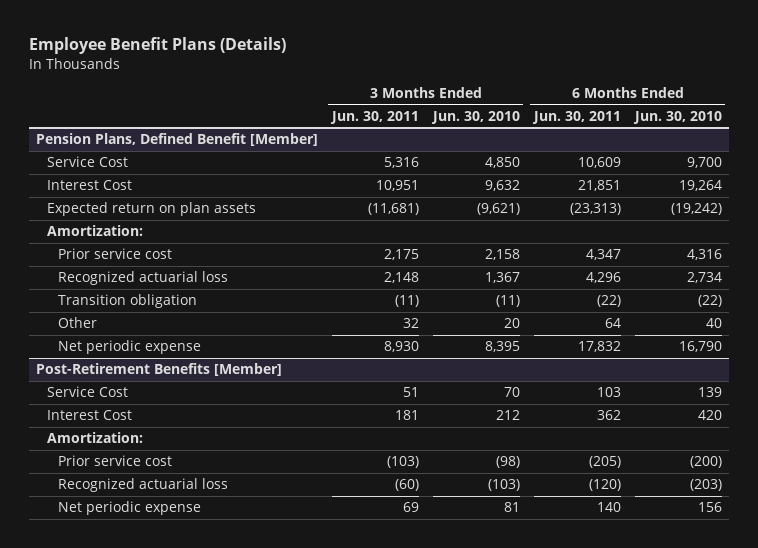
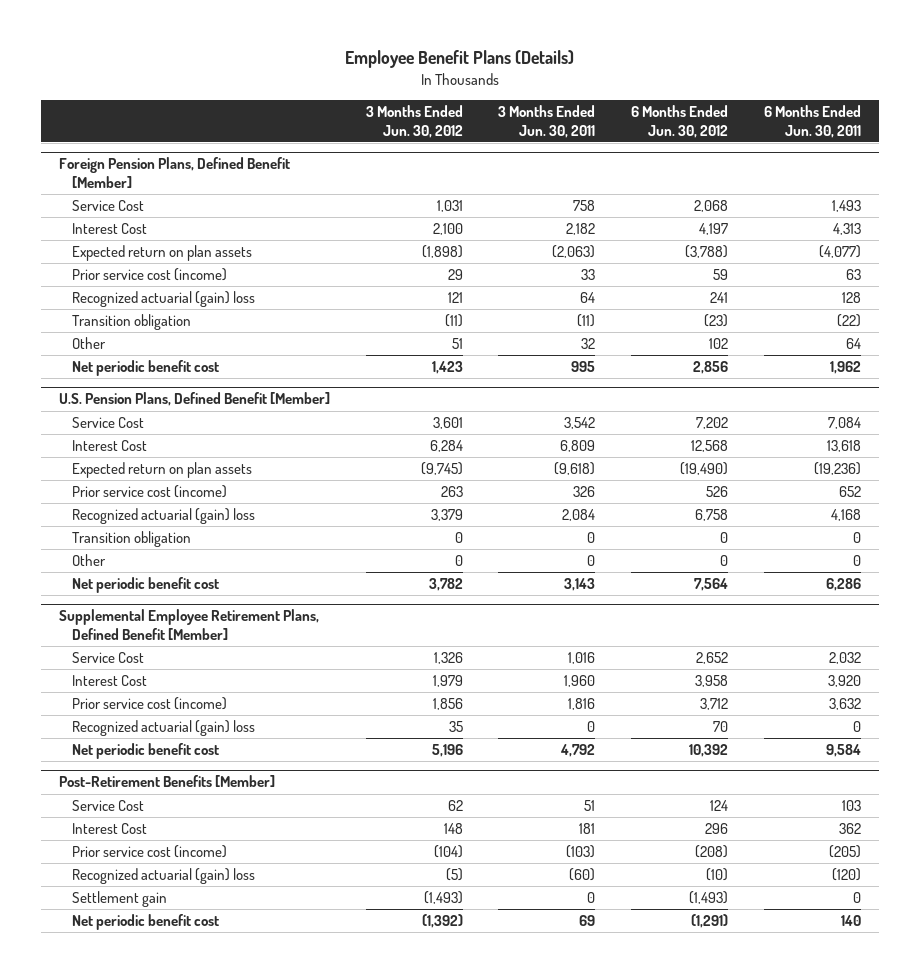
- | 3 Months Ended Jun. 30, 2011 | 3 Months Ended Jun. 30, 2010 | 6 Months Ended Jun. 30, 2011 | 6 Months Ended Jun. 30, 2010
+ | 3 Months Ended Jun. 30, 2012 | 3 Months Ended Jun. 30, 2011 | 6 Months Ended Jun. 30, 2012 | 6 Months Ended Jun. 30, 2011
- Pension Plans, Defined Benefit [Member]
- Service Cost | 5,316 | 4,850 | 10,609 | 9,700
- Interest Cost | 10,951 | 9,632 | 21,851 | 19,264
- Expected return on plan assets | (11,681) | (9,621) | (23,313) | (19,242)
- Amortization:
- Prior service cost | 2,175 | 2,158 | 4,347 | 4,316
- Recognized actuarial loss | 2,148 | 1,367 | 4,296 | 2,734
+ Foreign Pension Plans, Defined Benefit [Member]
+ Service Cost | 1,031 | 758 | 2,068 | 1,493
+ Interest Cost | 2,100 | 2,182 | 4,197 | 4,313
+ Expected return on plan assets | (1,898) | (2,063) | (3,788) | (4,077)
+ Prior service cost (income) | 29 | 33 | 59 | 63
+ Recognized actuarial (gain) loss | 121 | 64 | 241 | 128
- Net periodic expense | 8,930 | 8,395 | 17,832 | 16,790
+ Net periodic benefit cost | 1,423 | 995 | 2,856 | 1,962
+ U.S. Pension Plans, Defined Benefit [Member]
+ Service Cost | 3,601 | 3,542 | 7,202 | 7,084
+ Interest Cost | 6,284 | 6,809 | 12,568 | 13,618
+ Expected return on plan assets | (9,745) | (9,618) | (19,490) | (19,236)
+ Prior service cost (income) | 263 | 326 | 526 | 652
+ Recognized actuarial (gain) loss | 3,379 | 2,084 | 6,758 | 4,168
+ Transition obligation | 0 | 0 | 0 | 0
+ Other | 0 | 0 | 0 | 0
+ Net periodic benefit cost | 3,782 | 3,143 | 7,564 | 6,286
+ Supplemental Employee Retirement Plans, Defined Benefit [Member]
+ Service Cost | 1,326 | 1,016 | 2,652 | 2,032
+ Interest Cost | 1,979 | 1,960 | 3,958 | 3,920
+ Prior service cost (income) | 1,856 | 1,816 | 3,712 | 3,632
+ Recognized actuarial (gain) loss | 35 | 0 | 70 | 0
+ Net periodic benefit cost | 5,196 | 4,792 | 10,392 | 9,584
@ Post-Retirement Benefits [Member]
- Amortization:
- Prior service cost | (103) | (98) | (205) | (200)
- Recognized actuarial loss | (60) | (103) | (120) | (203)
- Net periodic expense | 69 | 81 | 140 | 156
+ Prior service cost (income) | (104) | (103) | (208) | (205)
+ Recognized actuarial (gain) loss | (5) | (60) | (10) | (120)
+ Settlement gain | (1,493) | 0 | (1,493) | 0
+ Net periodic benefit cost | (1,392) | 69 | (1,291) | 140

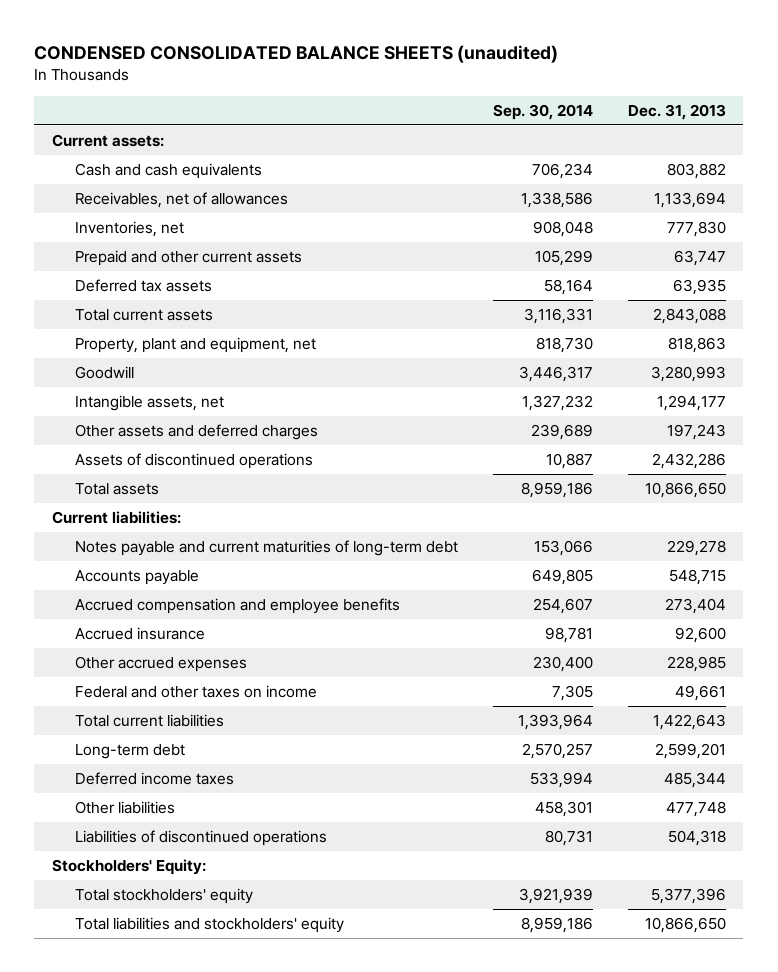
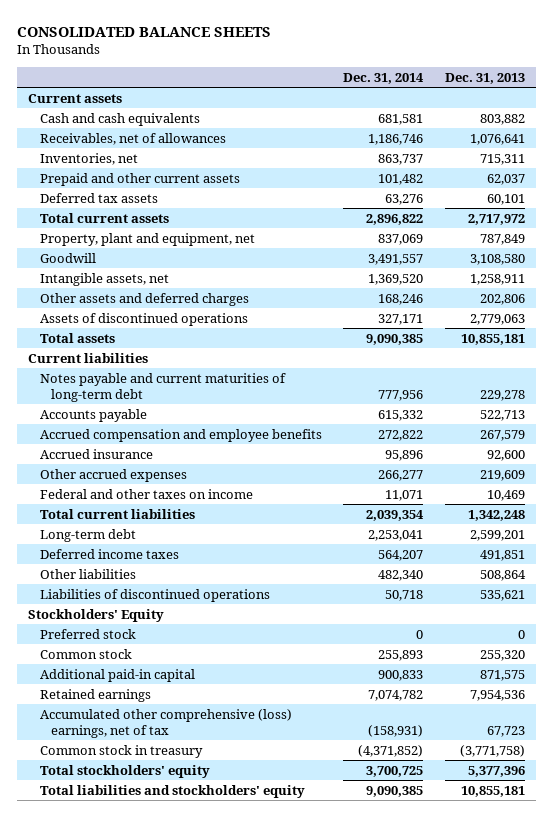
- CONDENSED CONSOLIDATED BALANCE SHEETS (unaudited)
+ CONSOLIDATED BALANCE SHEETS
- | Sep. 30, 2014 | Dec. 31, 2013
+ | Dec. 31, 2014 | Dec. 31, 2013
- Current assets:
+ Current assets
- Receivables, net of allowances | 1,338,586 | 1,133,694
- Inventories, net | 908,048 | 777,830
- Prepaid and other current assets | 105,299 | 63,747
- Deferred tax assets | 58,164 | 63,935
- Total current assets | 3,116,331 | 2,843,088
- Property, plant and equipment, net | 818,730 | 818,863
- Goodwill | 3,446,317 | 3,280,993
- Intangible assets, net | 1,327,232 | 1,294,177
- Other assets and deferred charges | 239,689 | 197,243
- Assets of discontinued operations | 10,887 | 2,432,286
- Total assets | 8,959,186 | 10,866,650
- Current liabilities:
+ Receivables, net of allowances | 1,186,746 | 1,076,641
+ Inventories, net | 863,737 | 715,311
+ Prepaid and other current assets | 101,482 | 62,037
+ Deferred tax assets | 63,276 | 60,101
+ Total current assets | 2,896,822 | 2,717,972
+ Property, plant and equipment, net | 837,069 | 787,849
+ Goodwill | 3,491,557 | 3,108,580
+ Intangible assets, net | 1,369,520 | 1,258,911
+ Other assets and deferred charges | 168,246 | 202,806
+ Assets of discontinued operations | 327,171 | 2,779,063
+ Total assets | 9,090,385 | 10,855,181
+ Current liabilities
- Accounts payable | 649,805 | 548,715
- Accrued compensation and employee benefits | 254,607 | 273,404
+ Accounts payable | 615,332 | 522,713
+ Accrued compensation and employee benefits | 272,822 | 267,579
- Other accrued expenses | 230,400 | 228,985
- Federal and other taxes on income | 7,305 | 49,661
- Total current liabilities | 1,393,964 | 1,422,643
+ Other accrued expenses | 266,277 | 219,609
+ Federal and other taxes on income | 11,071 | 10,469
+ Total current liabilities | 2,039,354 | 1,342,248
- Deferred income taxes | 533,994 | 485,344
- Other liabilities | 458,301 | 477,748
- Liabilities of discontinued operations | 80,731 | 504,318
- Stockholders' Equity:
+ Deferred income taxes | 564,207 | 491,851
+ Other liabilities | 482,340 | 508,864
+ Liabilities of discontinued operations | 50,718 | 535,621
+ Stockholders' Equity
+ Preferred stock | 0 | 0
+ Common stock | 255,893 | 255,320
+ Additional paid-in capital | 900,833 | 871,575
+ Retained earnings | 7,074,782 | 7,954,536
+ Accumulated other comprehensive (loss) earnings, net of tax | (158,931) | 67,723
+ Common stock in treasury | (4,371,852) | (3,771,758)
- Total liabilities and stockholders' equity | 8,959,186 | 10,866,650
+ Total liabilities and stockholders' equity | 9,090,385 | 10,855,181

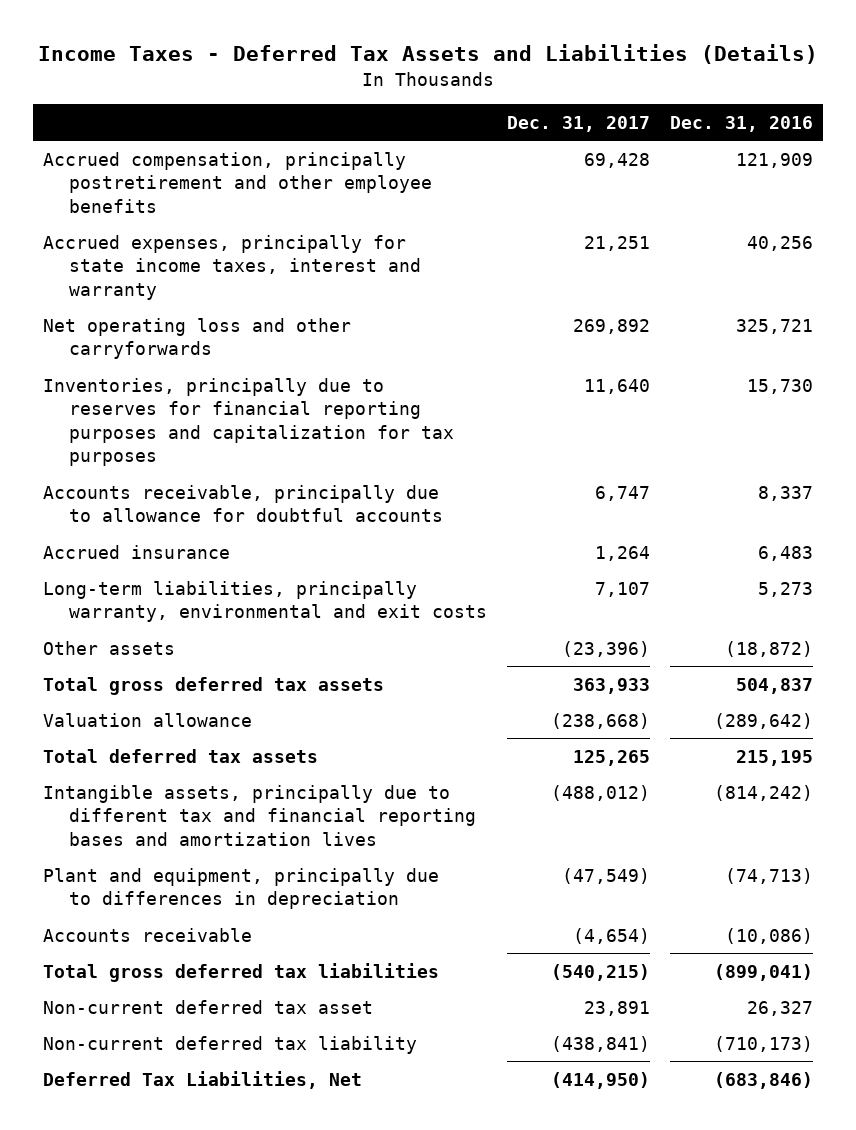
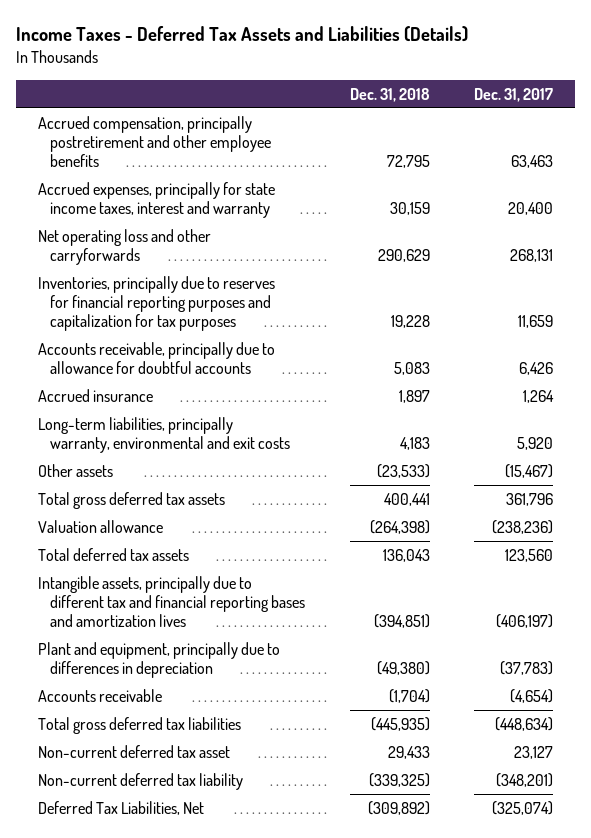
- | Dec. 31, 2017 | Dec. 31, 2016
+ | Dec. 31, 2018 | Dec. 31, 2017
- Accrued compensation, principally postretirement and other employee benefits | 69,428 | 121,909
- Accrued expenses, principally for state income taxes, interest and warranty | 21,251 | 40,256
- Net operating loss and other carryforwards | 269,892 | 325,721
- Inventories, principally due to reserves for financial reporting purposes and capitalization for tax purposes | 11,640 | 15,730
- Accounts receivable, principally due to allowance for doubtful accounts | 6,747 | 8,337
+ Accrued compensation, principally postretirement and other employee benefits | 72,795 | 63,463
+ Accrued expenses, principally for state income taxes, interest and warranty | 30,159 | 20,400
+ Net operating loss and other carryforwards | 290,629 | 268,131
+ Inventories, principally due to reserves for financial reporting purposes and capitalization for tax purposes | 19,228 | 11,659
+ Accounts receivable, principally due to allowance for doubtful accounts | 5,083 | 6,426
- Long-term liabilities, principally warranty, environmental and exit costs | 7,107 | 5,273
- Other assets | (23,396) | (18,872)
- Total gross deferred tax assets | 363,933 | 504,837
- Valuation allowance | (238,668) | (289,642)
- Total deferred tax assets | 125,265 | 215,195
- Intangible assets, principally due to different tax and financial reporting bases and amortization lives | (488,012) | (814,242)
- Plant and equipment, principally due to differences in depreciation | (47,549) | (74,713)
+ Long-term liabilities, principally warranty, environmental and exit costs | 4,183 | 5,920
+ Other assets | (23,533) | (15,467)
+ Total gross deferred tax assets | 400,441 | 361,796
+ Valuation allowance | (264,398) | (238,236)
+ Total deferred tax assets | 136,043 | 123,560
+ Intangible assets, principally due to different tax and financial reporting bases and amortization lives | (394,851) | (406,197)
+ Plant and equipment, principally due to differences in depreciation | (49,380) | (37,783)
- Total gross deferred tax liabilities | (540,215) | (899,041)
- Non-current deferred tax asset | 23,891 | 26,327
- Non-current deferred tax liability | (438,841) | (710,173)
- Deferred Tax Liabilities, Net | (414,950) | (683,846)
+ Total gross deferred tax liabilities | (445,935) | (448,634)
+ Non-current deferred tax asset | 29,433 | 23,127
+ Non-current deferred tax liability | (339,325) | (348,201)
+ Deferred Tax Liabilities, Net | (309,892) | (325,074)

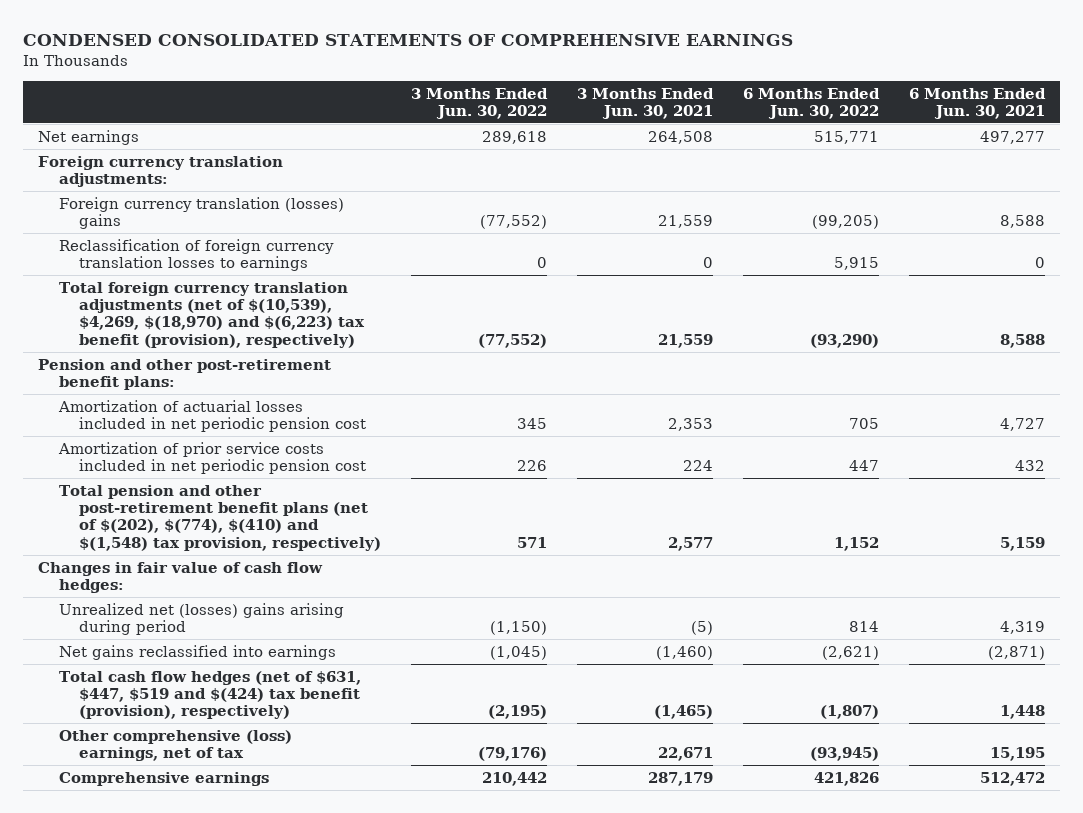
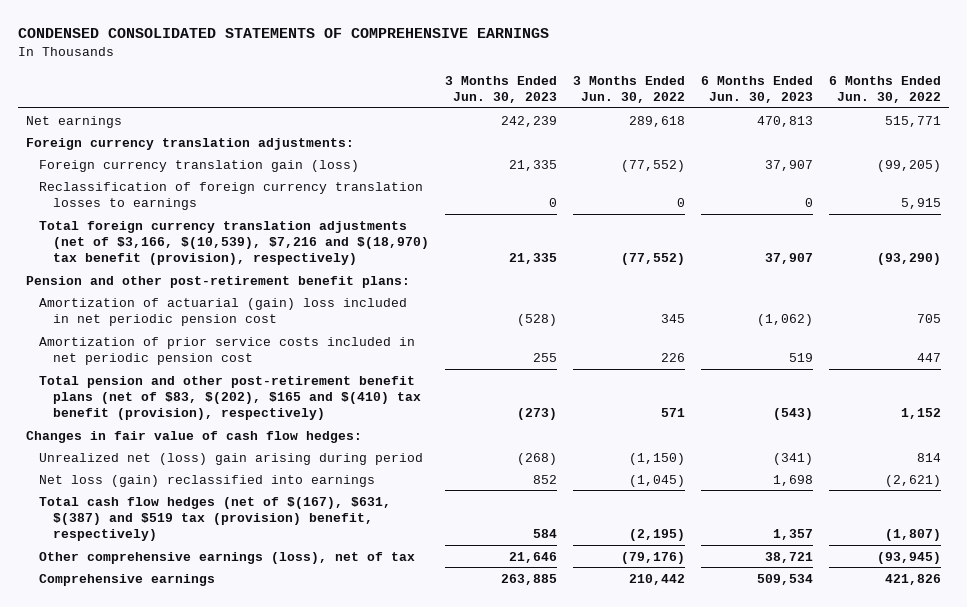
- | 3 Months Ended Jun. 30, 2022 | 3 Months Ended Jun. 30, 2021 | 6 Months Ended Jun. 30, 2022 | 6 Months Ended Jun. 30, 2021
+ | 3 Months Ended Jun. 30, 2023 | 3 Months Ended Jun. 30, 2022 | 6 Months Ended Jun. 30, 2023 | 6 Months Ended Jun. 30, 2022
- Foreign currency translation (losses) gains | (77,552) | 21,559 | (99,205) | 8,588
+ Foreign currency translation gain (loss) | 21,335 | (77,552) | 37,907 | (99,205)
- Total foreign currency translation adjustments (net of $(10,539), $4,269, $(18,970) and $(6,223) tax benefit (provision), respectively) | (77,552) | 21,559 | (93,290) | 8,588
+ Total foreign currency translation adjustments (net of $3,166, $(10,539), $7,216 and $(18,970) tax benefit (provision), respectively) | 21,335 | (77,552) | 37,907 | (93,290)
- Amortization of actuarial losses included in net periodic pension cost | 345 | 2,353 | 705 | 4,727
+ Amortization of actuarial (gain) loss included in net periodic pension cost | (528) | 345 | (1,062) | 705
- Total pension and other post-retirement benefit plans (net of $(202), $(774), $(410) and $(1,548) tax provision, respectively) | 571 | 2,577 | 1,152 | 5,159
+ Total pension and other post-retirement benefit plans (net of $83, $(202), $165 and $(410) tax benefit (provision), respectively) | (273) | 571 | (543) | 1,152
- Unrealized net (losses) gains arising during period | (1,150) | (5) | 814 | 4,319
- Net gains reclassified into earnings | (1,045) | (1,460) | (2,621) | (2,871)
- Total cash flow hedges (net of $631, $447, $519 and $(424) tax benefit (provision), respectively) | (2,195) | (1,465) | (1,807) | 1,448
- Other comprehensive (loss) earnings, net of tax | (79,176) | 22,671 | (93,945) | 15,195
+ Unrealized net (loss) gain arising during period | (268) | (1,150) | (341) | 814
+ Net loss (gain) reclassified into earnings | 852 | (1,045) | 1,698 | (2,621)
+ Total cash flow hedges (net of $(167), $631, $(387) and $519 tax (provision) benefit, respectively) | 584 | (2,195) | 1,357 | (1,807)
+ Other comprehensive earnings (loss), net of tax | 21,646 | (79,176) | 38,721 | (93,945)

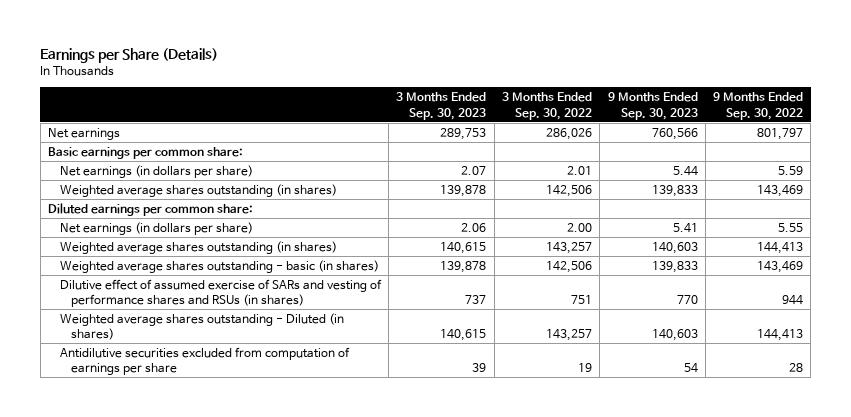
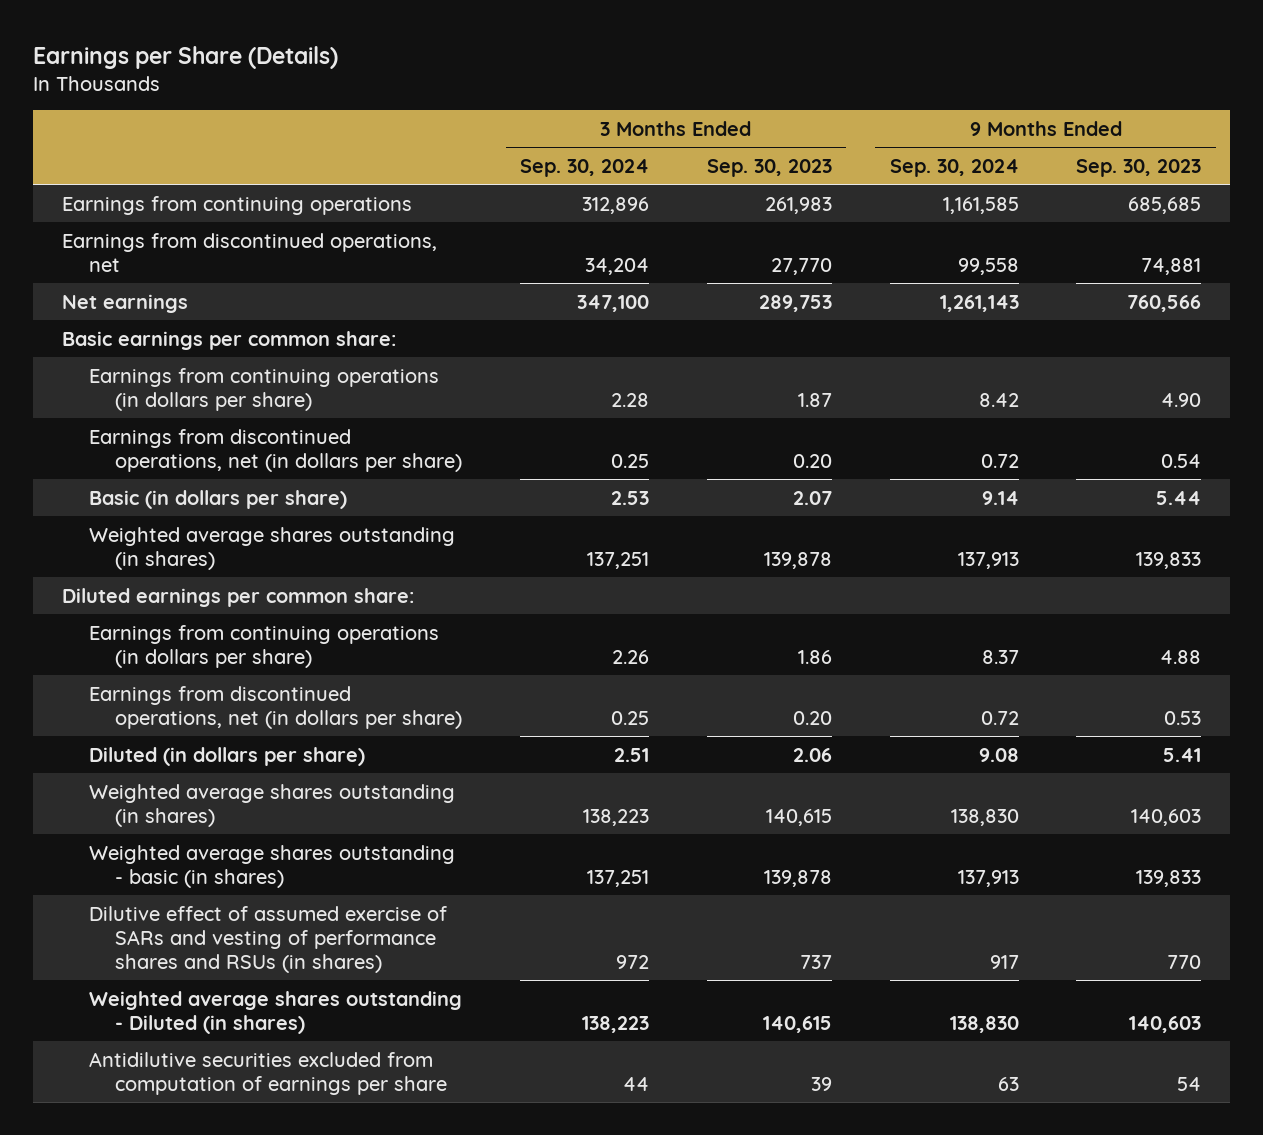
- | 3 Months Ended Sep. 30, 2023 | 3 Months Ended Sep. 30, 2022 | 9 Months Ended Sep. 30, 2023 | 9 Months Ended Sep. 30, 2022
+ | 3 Months Ended Sep. 30, 2024 | 3 Months Ended Sep. 30, 2023 | 9 Months Ended Sep. 30, 2024 | 9 Months Ended Sep. 30, 2023
+ Earnings from continuing operations | 312,896 | 261,983 | 1,161,585 | 685,685
+ Earnings from discontinued operations, net | 34,204 | 27,770 | 99,558 | 74,881
- Net earnings (in dollars per share) | 2.07 | 2.01 | 5.44 | 5.59
+ Earnings from continuing operations (in dollars per share) | 2.28 | 1.87 | 8.42 | 4.90
+ Earnings from discontinued operations, net (in dollars per share) | 0.25 | 0.20 | 0.72 | 0.54
+ Basic (in dollars per share) | 2.53 | 2.07 | 9.14 | 5.44
- Net earnings (in dollars per share) | 2.06 | 2.00 | 5.41 | 5.55
+ Earnings from continuing operations (in dollars per share) | 2.26 | 1.86 | 8.37 | 4.88
+ Earnings from discontinued operations, net (in dollars per share) | 0.25 | 0.20 | 0.72 | 0.53
+ Diluted (in dollars per share) | 2.51 | 2.06 | 9.08 | 5.41

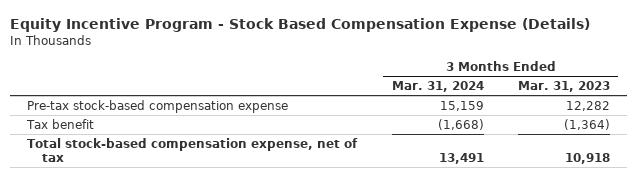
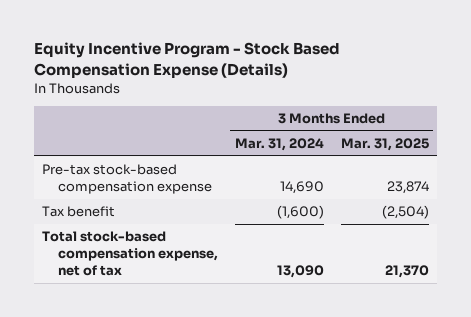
- | 3 Months Ended Mar. 31, 2024 | 3 Months Ended Mar. 31, 2023
+ | 3 Months Ended Mar. 31, 2024 | 3 Months Ended Mar. 31, 2025
- Pre-tax stock-based compensation expense | 15,159 | 12,282
- Tax benefit | (1,668) | (1,364)
- Total stock-based compensation expense, net of tax | 13,491 | 10,918
+ Pre-tax stock-based compensation expense | 14,690 | 23,874
+ Tax benefit | (1,600) | (2,504)
+ Total stock-based compensation expense, net of tax | 13,090 | 21,370

